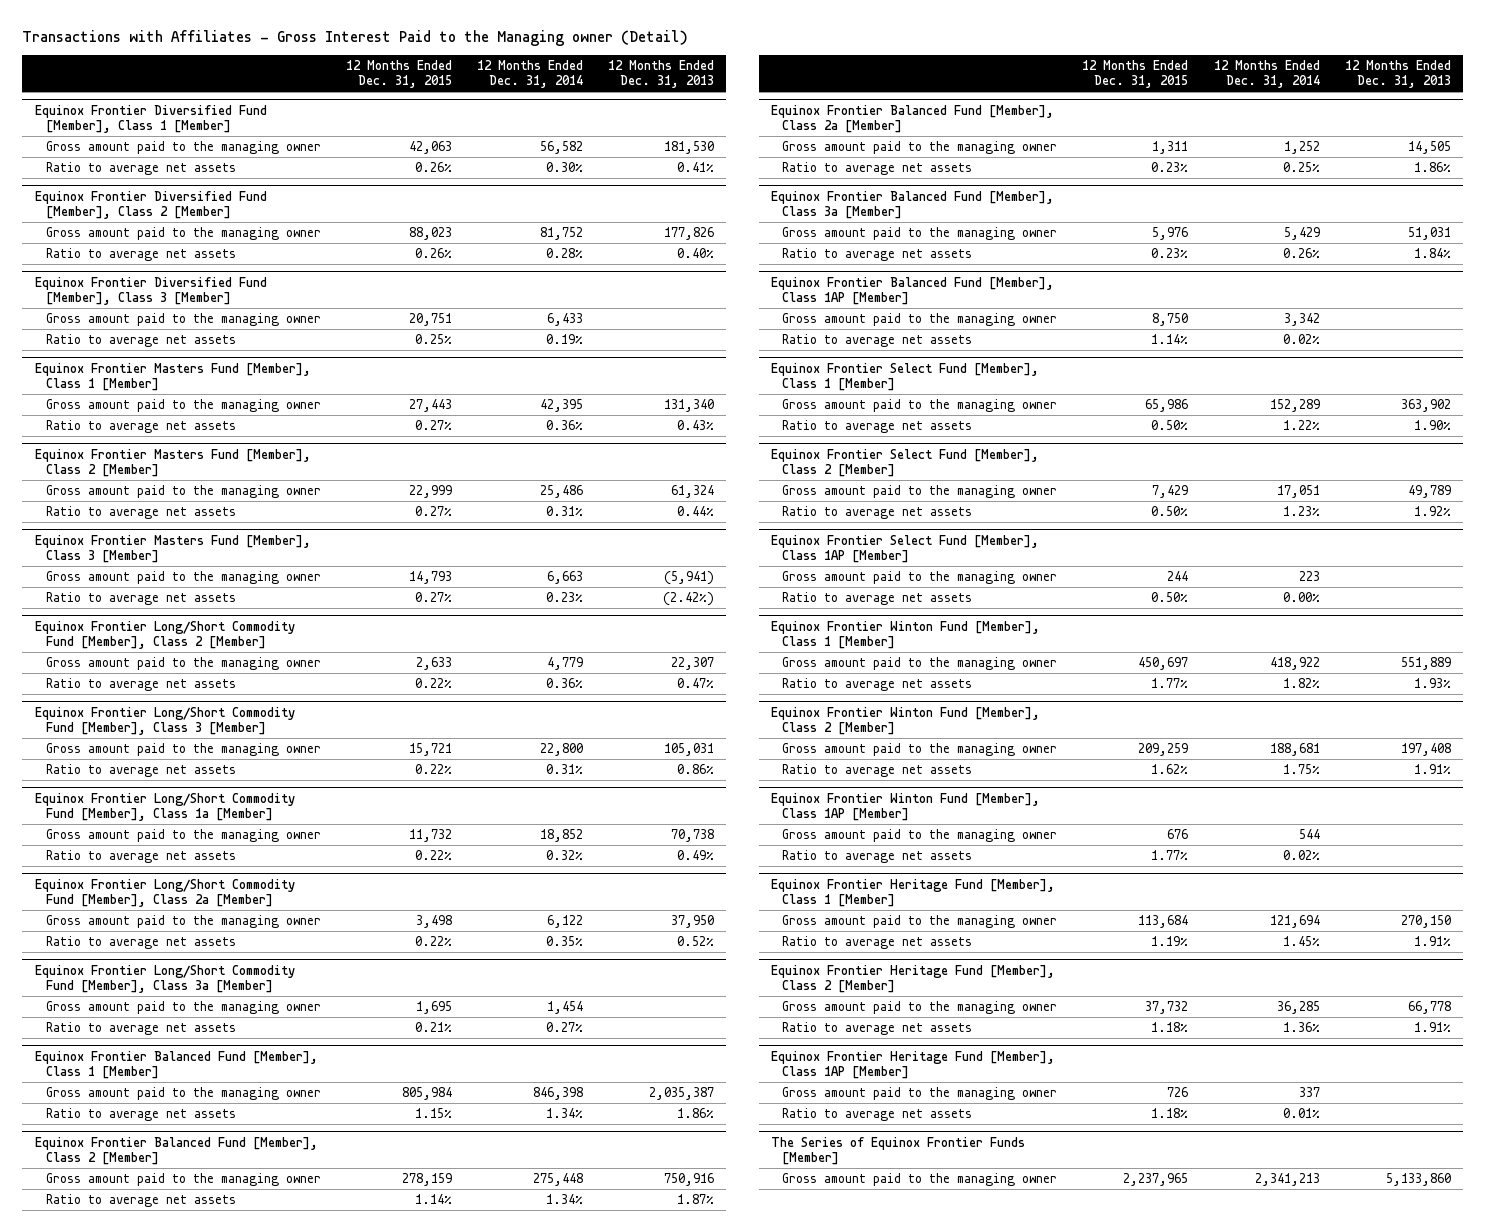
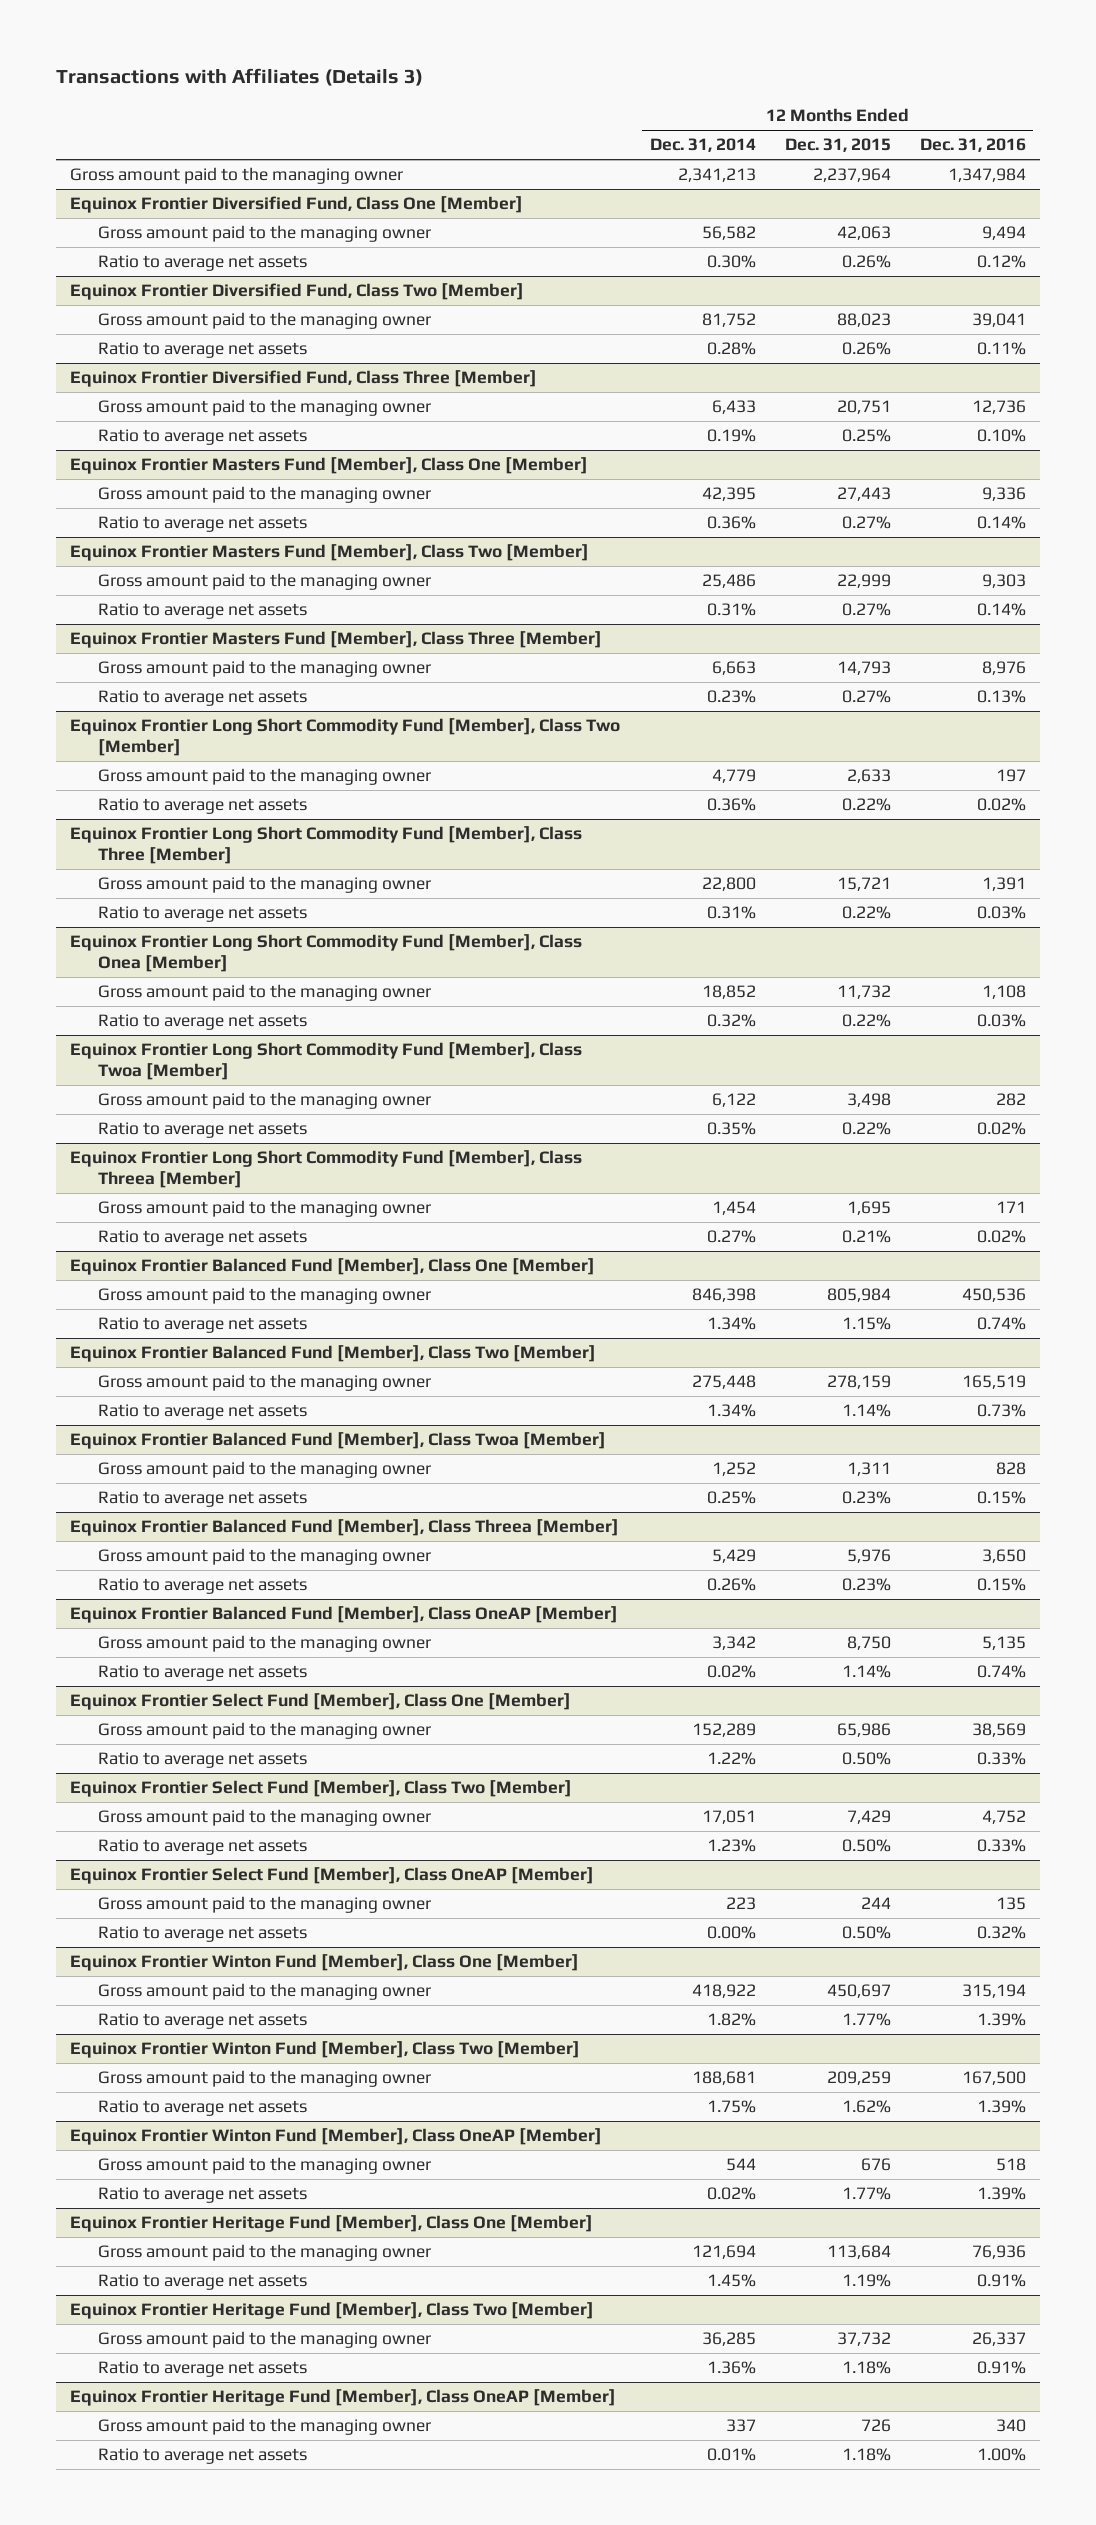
- Transactions with Affiliates - Gross Interest Paid to the Managing owner (Detail)
+ Transactions with Affiliates (Details 3)
- | 12 Months Ended Dec. 31, 2015 | 12 Months Ended Dec. 31, 2014 | 12 Months Ended Dec. 31, 2013
+ | 12 Months Ended Dec. 31, 2014 | 12 Months Ended Dec. 31, 2015 | 12 Months Ended Dec. 31, 2016
- Equinox Frontier Diversified Fund [Member], Class 1 [Member]
+ Gross amount paid to the managing owner | 2,341,213 | 2,237,964 | 1,347,984
+ Equinox Frontier Diversified Fund, Class One [Member]
- Equinox Frontier Diversified Fund [Member], Class 2 [Member]
+ Equinox Frontier Diversified Fund, Class Two [Member]
- Equinox Frontier Diversified Fund [Member], Class 3 [Member]
+ Equinox Frontier Diversified Fund, Class Three [Member]
- Equinox Frontier Masters Fund [Member], Class 1 [Member]
+ Equinox Frontier Masters Fund [Member], Class One [Member]
- Equinox Frontier Masters Fund [Member], Class 2 [Member]
+ Equinox Frontier Masters Fund [Member], Class Two [Member]
- Equinox Frontier Masters Fund [Member], Class 3 [Member]
+ Equinox Frontier Masters Fund [Member], Class Three [Member]
- Equinox Frontier Long/Short Commodity Fund [Member], Class 2 [Member]
+ Equinox Frontier Long Short Commodity Fund [Member], Class Two [Member]
- Equinox Frontier Long/Short Commodity Fund [Member], Class 3 [Member]
+ Equinox Frontier Long Short Commodity Fund [Member], Class Three [Member]
- Equinox Frontier Long/Short Commodity Fund [Member], Class 1a [Member]
+ Equinox Frontier Long Short Commodity Fund [Member], Class Onea [Member]
- Equinox Frontier Long/Short Commodity Fund [Member], Class 2a [Member]
+ Equinox Frontier Long Short Commodity Fund [Member], Class Twoa [Member]
- Equinox Frontier Long/Short Commodity Fund [Member], Class 3a [Member]
+ Equinox Frontier Long Short Commodity Fund [Member], Class Threea [Member]
- Equinox Frontier Balanced Fund [Member], Class 1 [Member]
+ Equinox Frontier Balanced Fund [Member], Class One [Member]
- Equinox Frontier Balanced Fund [Member], Class 2 [Member]
+ Equinox Frontier Balanced Fund [Member], Class Two [Member]
- Equinox Frontier Balanced Fund [Member], Class 2a [Member]
+ Equinox Frontier Balanced Fund [Member], Class Twoa [Member]
- Equinox Frontier Balanced Fund [Member], Class 3a [Member]
+ Equinox Frontier Balanced Fund [Member], Class Threea [Member]
- Equinox Frontier Balanced Fund [Member], Class 1AP [Member]
+ Equinox Frontier Balanced Fund [Member], Class OneAP [Member]
- Equinox Frontier Select Fund [Member], Class 1 [Member]
+ Equinox Frontier Select Fund [Member], Class One [Member]
- Equinox Frontier Select Fund [Member], Class 2 [Member]
+ Equinox Frontier Select Fund [Member], Class Two [Member]
- Equinox Frontier Select Fund [Member], Class 1AP [Member]
+ Equinox Frontier Select Fund [Member], Class OneAP [Member]
- Equinox Frontier Winton Fund [Member], Class 1 [Member]
+ Equinox Frontier Winton Fund [Member], Class One [Member]
- Equinox Frontier Winton Fund [Member], Class 2 [Member]
+ Equinox Frontier Winton Fund [Member], Class Two [Member]
- Equinox Frontier Winton Fund [Member], Class 1AP [Member]
+ Equinox Frontier Winton Fund [Member], Class OneAP [Member]
- Equinox Frontier Heritage Fund [Member], Class 1 [Member]
+ Equinox Frontier Heritage Fund [Member], Class One [Member]
- Equinox Frontier Heritage Fund [Member], Class 2 [Member]
+ Equinox Frontier Heritage Fund [Member], Class Two [Member]
- Equinox Frontier Heritage Fund [Member], Class 1AP [Member]
+ Equinox Frontier Heritage Fund [Member], Class OneAP [Member]
- The Series of Equinox Frontier Funds [Member]
- Gross amount paid to the managing owner | 2,237,965 | 2,341,213 | 5,133,860

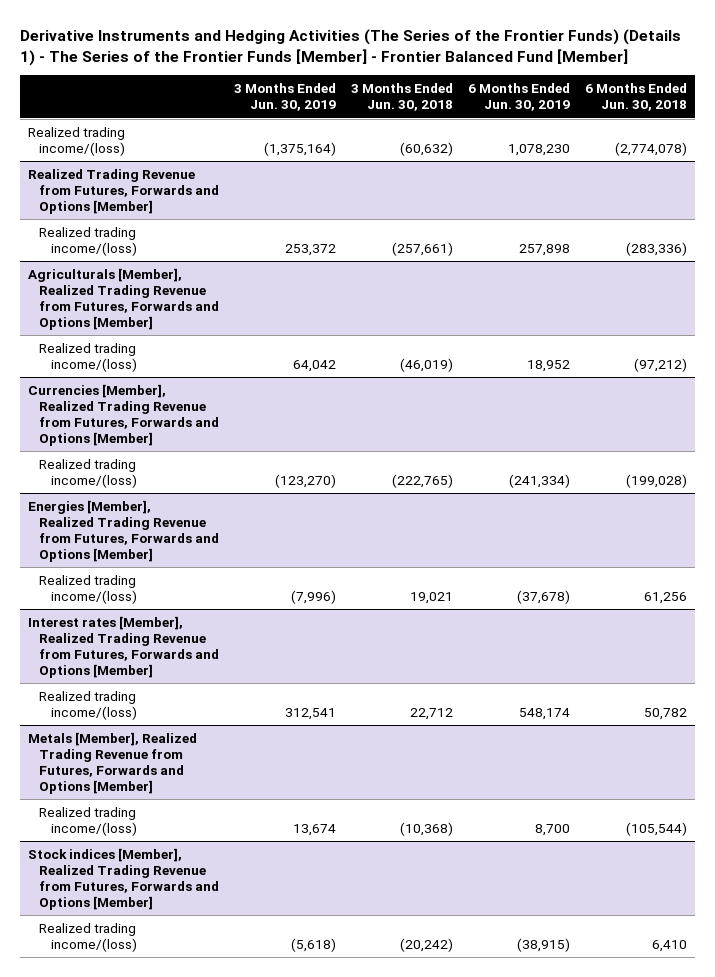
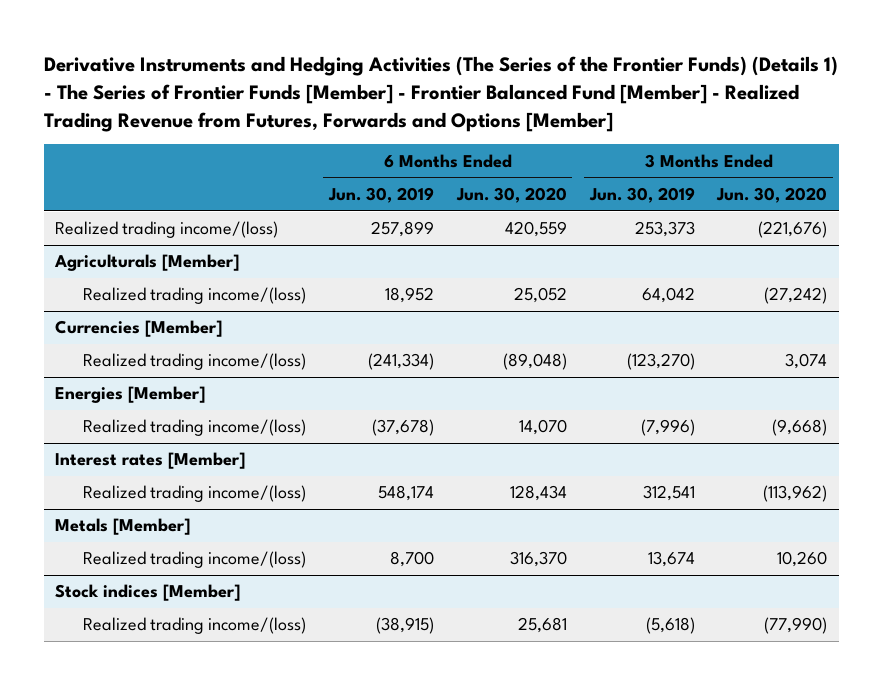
- Derivative Instruments and Hedging Activities (The Series of the Frontier Funds) (Details 1) - The Series of the Frontier Funds [Member] - Frontier Balanced Fund [Member]
+ Derivative Instruments and Hedging Activities (The Series of the Frontier Funds) (Details 1) - The Series of Frontier Funds [Member] - Frontier Balanced Fund [Member] - Realized Trading Revenue from Futures, Forwards and Options [Member]
- | 3 Months Ended Jun. 30, 2019 | 3 Months Ended Jun. 30, 2018 | 6 Months Ended Jun. 30, 2019 | 6 Months Ended Jun. 30, 2018
+ | 6 Months Ended Jun. 30, 2019 | 6 Months Ended Jun. 30, 2020 | 3 Months Ended Jun. 30, 2019 | 3 Months Ended Jun. 30, 2020
- Realized trading income/(loss) | (1,375,164) | (60,632) | 1,078,230 | (2,774,078)
- Realized Trading Revenue from Futures, Forwards and Options [Member]
- Realized trading income/(loss) | 253,372 | (257,661) | 257,898 | (283,336)
- Agriculturals [Member], Realized Trading Revenue from Futures, Forwards and Options [Member]
+ Realized trading income/(loss) | 257,899 | 420,559 | 253,373 | (221,676)
+ Agriculturals [Member]
- Currencies [Member], Realized Trading Revenue from Futures, Forwards and Options [Member]
+ Currencies [Member]
- Energies [Member], Realized Trading Revenue from Futures, Forwards and Options [Member]
+ Energies [Member]
- Interest rates [Member], Realized Trading Revenue from Futures, Forwards and Options [Member]
+ Interest rates [Member]
- Metals [Member], Realized Trading Revenue from Futures, Forwards and Options [Member]
+ Metals [Member]
- Stock indices [Member], Realized Trading Revenue from Futures, Forwards and Options [Member]
+ Stock indices [Member]

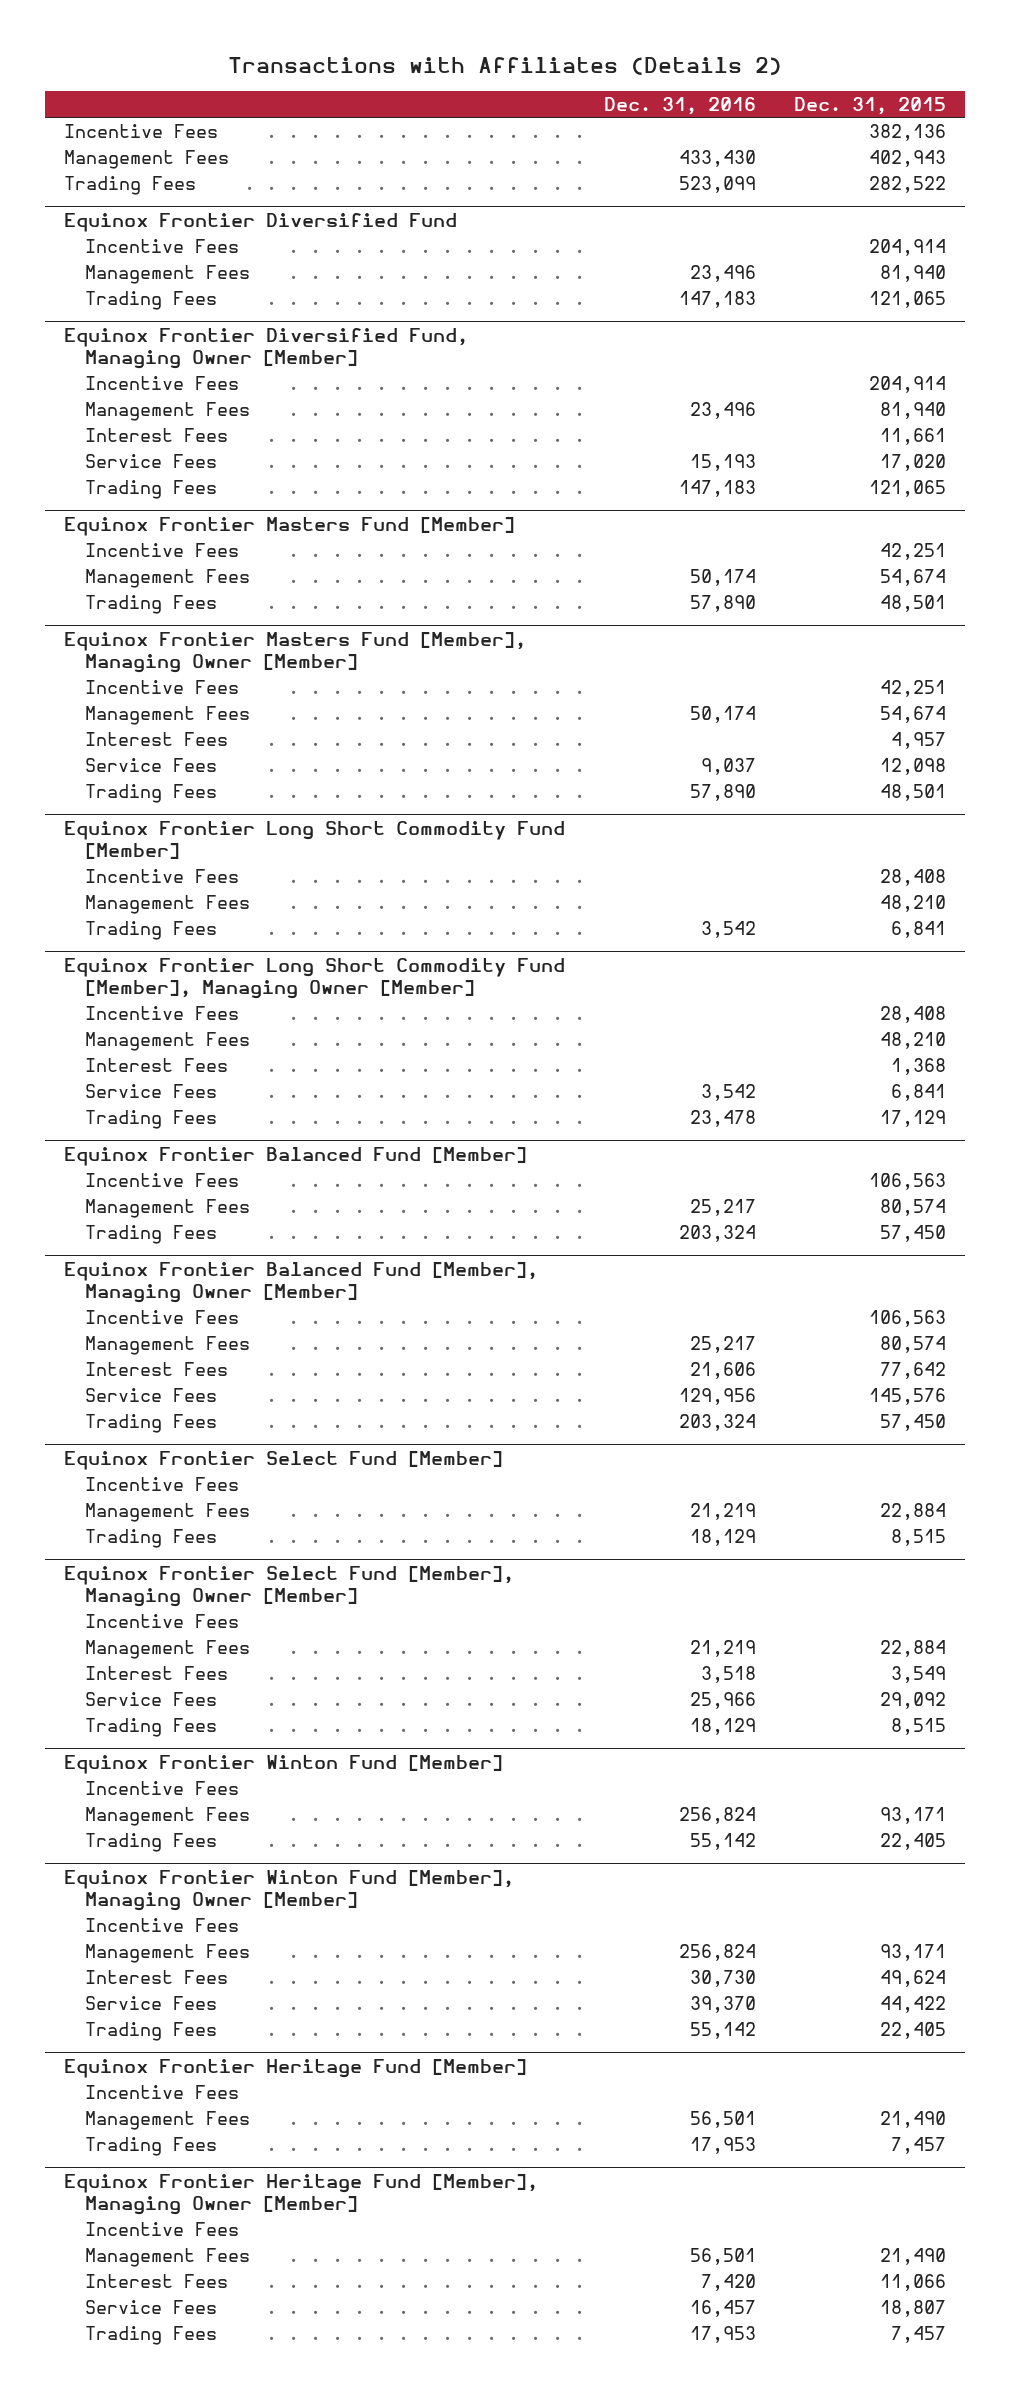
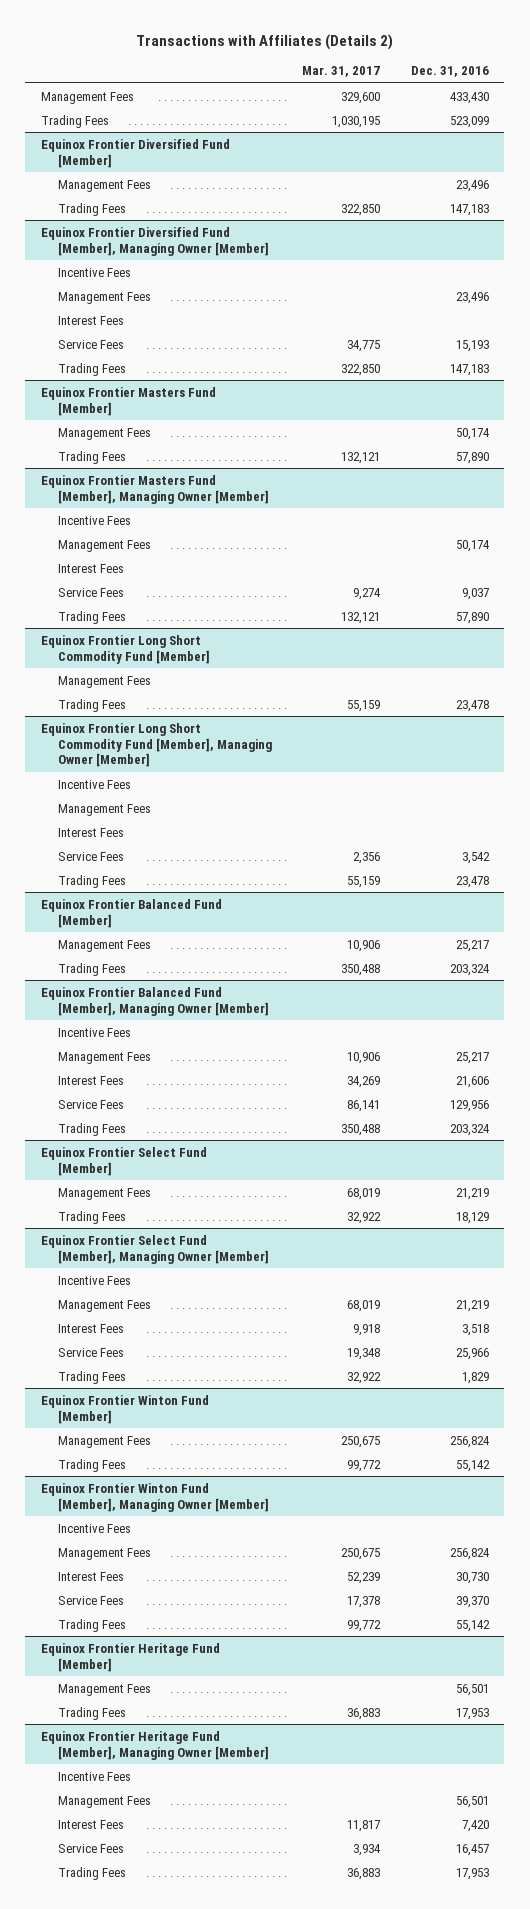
- | Dec. 31, 2016 | Dec. 31, 2015
+ | Mar. 31, 2017 | Dec. 31, 2016
- Incentive Fees | | 382,136
- Equinox Frontier Diversified Fund
- Incentive Fees | | 204,914
+ Equinox Frontier Diversified Fund [Member]
- Equinox Frontier Diversified Fund, Managing Owner [Member]
+ Equinox Frontier Diversified Fund [Member], Managing Owner [Member]
@ Equinox Frontier Masters Fund [Member]
- Incentive Fees | | 42,251
@ Equinox Frontier Long Short Commodity Fund [Member]
- Incentive Fees | | 28,408
- Trading Fees | 3,542 | 6,841
+ Trading Fees | 55,159 | 23,478
@ Equinox Frontier Balanced Fund [Member]
- Incentive Fees | | 106,563
@ Equinox Frontier Select Fund [Member]
- Incentive Fees
@ Equinox Frontier Select Fund [Member], Managing Owner [Member]
- Trading Fees | 18,129 | 8,515
+ Trading Fees | 32,922 | 1,829
@ Equinox Frontier Winton Fund [Member]
- Incentive Fees
@ Equinox Frontier Heritage Fund [Member]
- Incentive Fees

